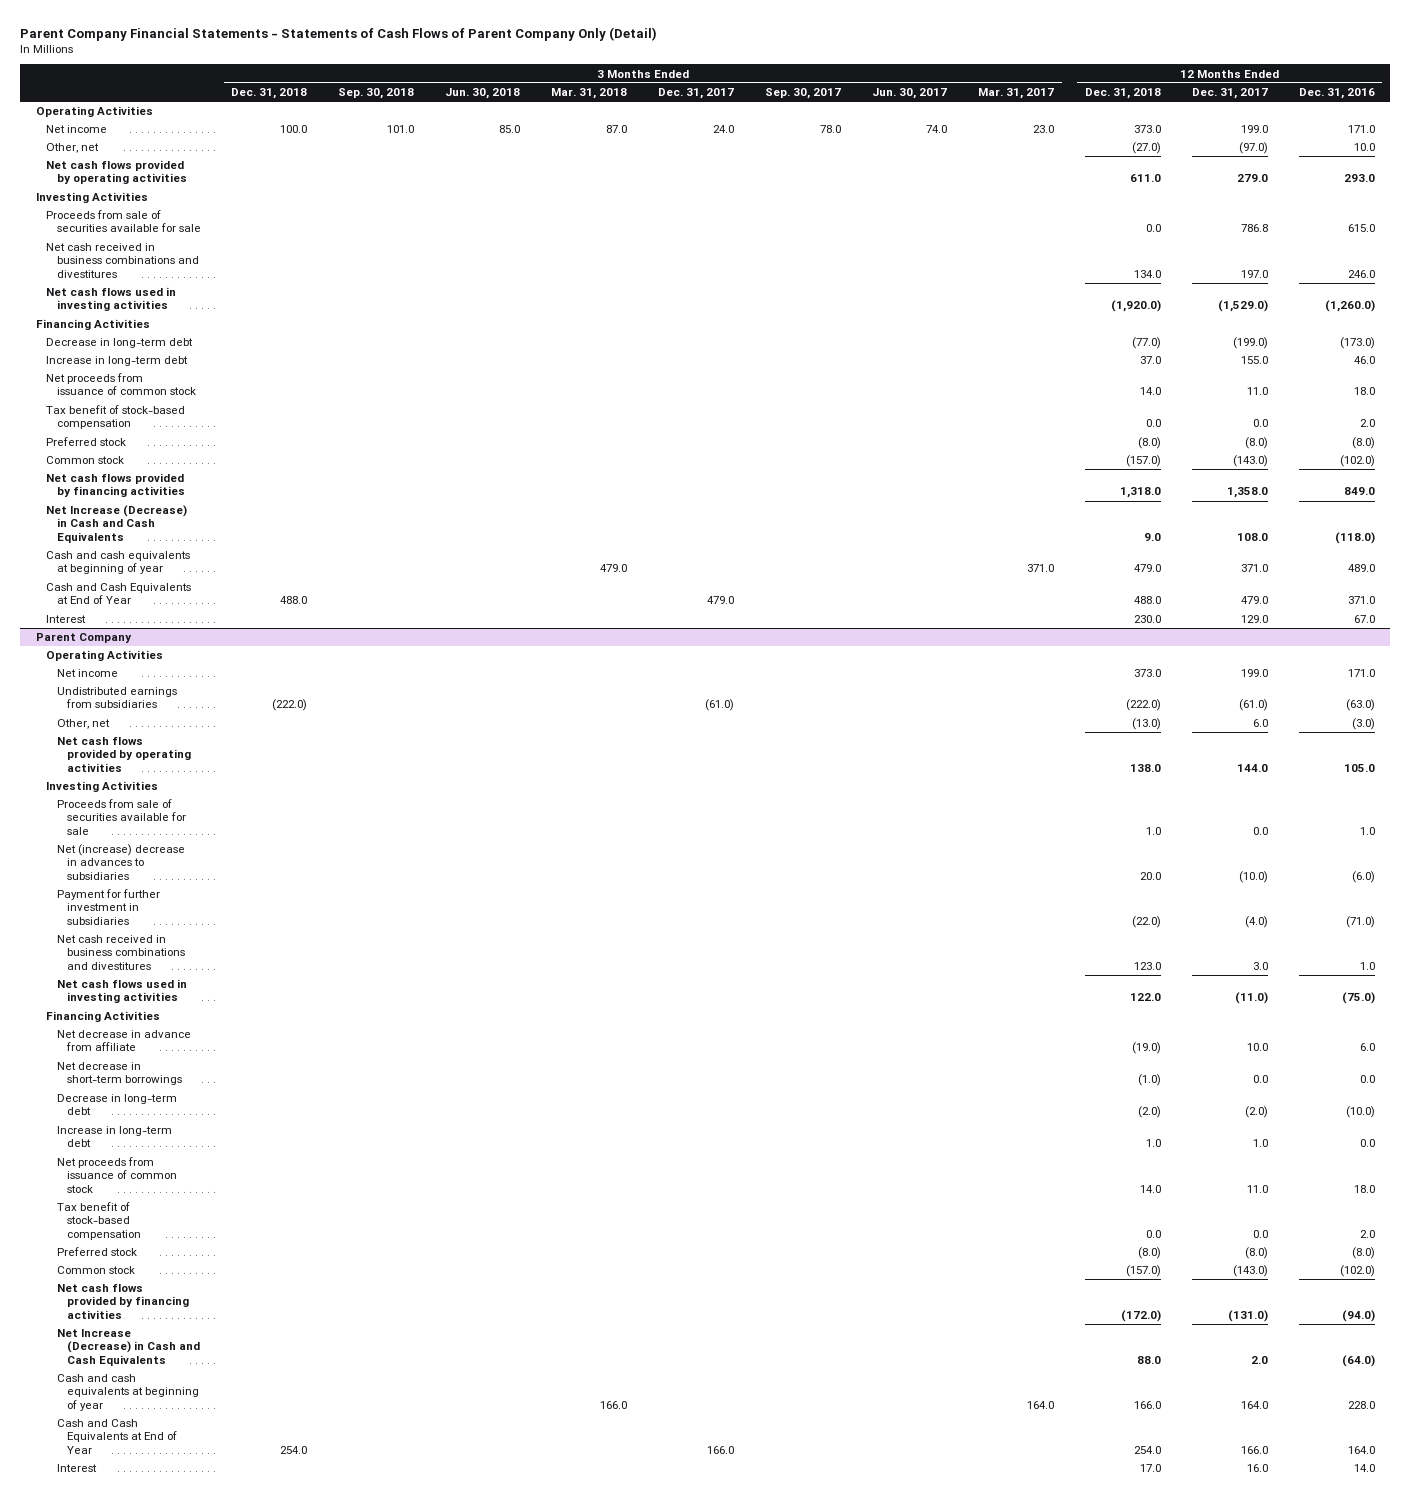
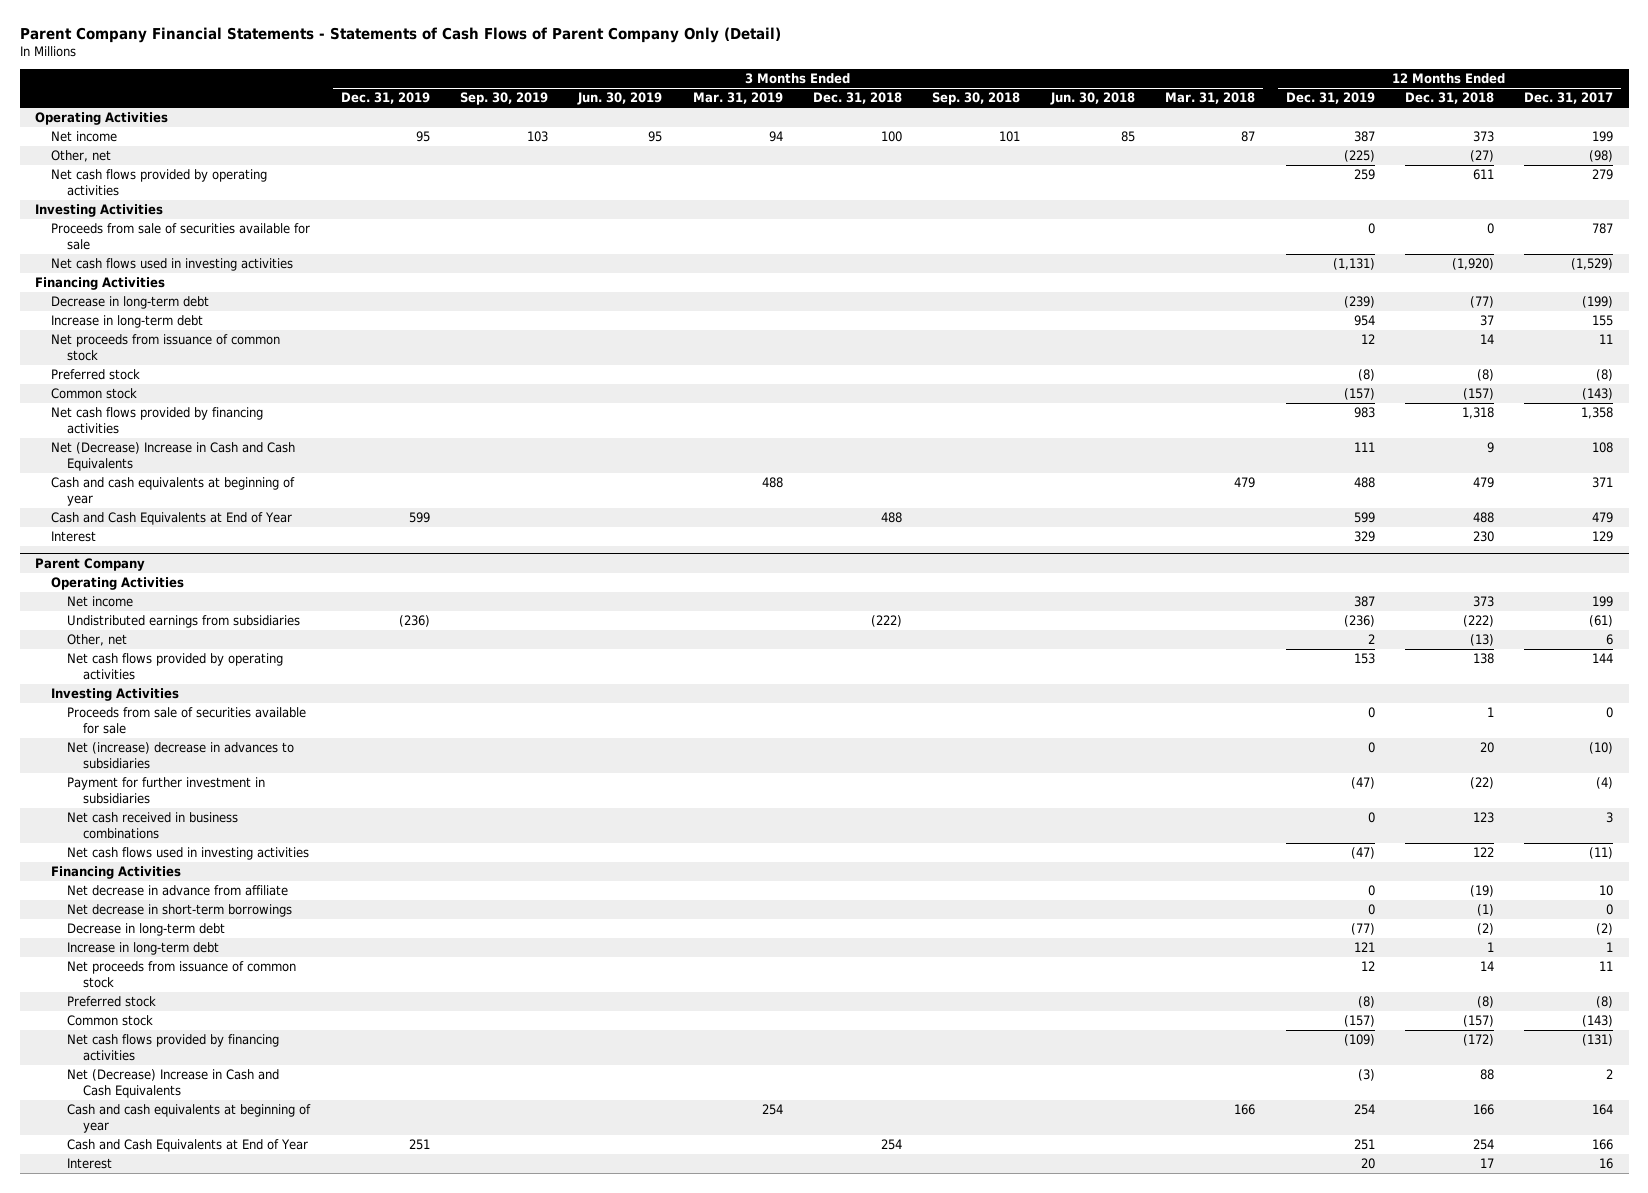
- | 3 Months Ended Dec. 31, 2018 | 3 Months Ended Sep. 30, 2018 | 3 Months Ended Jun. 30, 2018 | 3 Months Ended Mar. 31, 2018 | 3 Months Ended Dec. 31, 2017 | 3 Months Ended Sep. 30, 2017 | 3 Months Ended Jun. 30, 2017 | 3 Months Ended Mar. 31, 2017 | 12 Months Ended Dec. 31, 2018 | 12 Months Ended Dec. 31, 2017 | 12 Months Ended Dec. 31, 2016
+ | 3 Months Ended Dec. 31, 2019 | 3 Months Ended Sep. 30, 2019 | 3 Months Ended Jun. 30, 2019 | 3 Months Ended Mar. 31, 2019 | 3 Months Ended Dec. 31, 2018 | 3 Months Ended Sep. 30, 2018 | 3 Months Ended Jun. 30, 2018 | 3 Months Ended Mar. 31, 2018 | 12 Months Ended Dec. 31, 2019 | 12 Months Ended Dec. 31, 2018 | 12 Months Ended Dec. 31, 2017
- Net income | 100.0 | 101.0 | 85.0 | 87.0 | 24.0 | 78.0 | 74.0 | 23.0 | 373.0 | 199.0 | 171.0
- Other, net | | | | | | | | | (27.0) | (97.0) | 10.0
- Net cash flows provided by operating activities | | | | | | | | | 611.0 | 279.0 | 293.0
+ Net income | 95 | 103 | 95 | 94 | 100 | 101 | 85 | 87 | 387 | 373 | 199
+ Other, net | | | | | | | | | (225) | (27) | (98)
+ Net cash flows provided by operating activities | | | | | | | | | 259 | 611 | 279
- Proceeds from sale of securities available for sale | | | | | | | | | 0.0 | 786.8 | 615.0
- Net cash received in business combinations and divestitures | | | | | | | | | 134.0 | 197.0 | 246.0
- Net cash flows used in investing activities | | | | | | | | | (1,920.0) | (1,529.0) | (1,260.0)
+ Proceeds from sale of securities available for sale | | | | | | | | | 0 | 0 | 787
+ Net cash flows used in investing activities | | | | | | | | | (1,131) | (1,920) | (1,529)
- Decrease in long-term debt | | | | | | | | | (77.0) | (199.0) | (173.0)
- Increase in long-term debt | | | | | | | | | 37.0 | 155.0 | 46.0
- Net proceeds from issuance of common stock | | | | | | | | | 14.0 | 11.0 | 18.0
- Tax benefit of stock-based compensation | | | | | | | | | 0.0 | 0.0 | 2.0
- Preferred stock | | | | | | | | | (8.0) | (8.0) | (8.0)
- Common stock | | | | | | | | | (157.0) | (143.0) | (102.0)
- Net cash flows provided by financing activities | | | | | | | | | 1,318.0 | 1,358.0 | 849.0
- Net Increase (Decrease) in Cash and Cash Equivalents | | | | | | | | | 9.0 | 108.0 | (118.0)
- Cash and cash equivalents at beginning of year | | | | 479.0 | | | | 371.0 | 479.0 | 371.0 | 489.0
- Cash and Cash Equivalents at End of Year | 488.0 | | | | 479.0 | | | | 488.0 | 479.0 | 371.0
- Interest | | | | | | | | | 230.0 | 129.0 | 67.0
+ Decrease in long-term debt | | | | | | | | | (239) | (77) | (199)
+ Increase in long-term debt | | | | | | | | | 954 | 37 | 155
+ Net proceeds from issuance of common stock | | | | | | | | | 12 | 14 | 11
+ Preferred stock | | | | | | | | | (8) | (8) | (8)
+ Common stock | | | | | | | | | (157) | (157) | (143)
+ Net cash flows provided by financing activities | | | | | | | | | 983 | 1,318 | 1,358
+ Net (Decrease) Increase in Cash and Cash Equivalents | | | | | | | | | 111 | 9 | 108
+ Cash and cash equivalents at beginning of year | | | | 488 | | | | 479 | 488 | 479 | 371
+ Cash and Cash Equivalents at End of Year | 599 | | | | 488 | | | | 599 | 488 | 479
+ Interest | | | | | | | | | 329 | 230 | 129
@ Parent Company
- Net income | | | | | | | | | 373.0 | 199.0 | 171.0
- Undistributed earnings from subsidiaries | (222.0) | | | | (61.0) | | | | (222.0) | (61.0) | (63.0)
- Other, net | | | | | | | | | (13.0) | 6.0 | (3.0)
- Net cash flows provided by operating activities | | | | | | | | | 138.0 | 144.0 | 105.0
+ Net income | | | | | | | | | 387 | 373 | 199
+ Undistributed earnings from subsidiaries | (236) | | | | (222) | | | | (236) | (222) | (61)
+ Other, net | | | | | | | | | 2 | (13) | 6
+ Net cash flows provided by operating activities | | | | | | | | | 153 | 138 | 144
- Proceeds from sale of securities available for sale | | | | | | | | | 1.0 | 0.0 | 1.0
- Net (increase) decrease in advances to subsidiaries | | | | | | | | | 20.0 | (10.0) | (6.0)
- Payment for further investment in subsidiaries | | | | | | | | | (22.0) | (4.0) | (71.0)
- Net cash received in business combinations and divestitures | | | | | | | | | 123.0 | 3.0 | 1.0
- Net cash flows used in investing activities | | | | | | | | | 122.0 | (11.0) | (75.0)
+ Proceeds from sale of securities available for sale | | | | | | | | | 0 | 1 | 0
+ Net (increase) decrease in advances to subsidiaries | | | | | | | | | 0 | 20 | (10)
+ Payment for further investment in subsidiaries | | | | | | | | | (47) | (22) | (4)
+ Net cash received in business combinations | | | | | | | | | 0 | 123 | 3
+ Net cash flows used in investing activities | | | | | | | | | (47) | 122 | (11)
- Net decrease in advance from affiliate | | | | | | | | | (19.0) | 10.0 | 6.0
- Net decrease in short-term borrowings | | | | | | | | | (1.0) | 0.0 | 0.0
- Decrease in long-term debt | | | | | | | | | (2.0) | (2.0) | (10.0)
- Increase in long-term debt | | | | | | | | | 1.0 | 1.0 | 0.0
- Net proceeds from issuance of common stock | | | | | | | | | 14.0 | 11.0 | 18.0
- Tax benefit of stock-based compensation | | | | | | | | | 0.0 | 0.0 | 2.0
- Preferred stock | | | | | | | | | (8.0) | (8.0) | (8.0)
- Common stock | | | | | | | | | (157.0) | (143.0) | (102.0)
- Net cash flows provided by financing activities | | | | | | | | | (172.0) | (131.0) | (94.0)
- Net Increase (Decrease) in Cash and Cash Equivalents | | | | | | | | | 88.0 | 2.0 | (64.0)
- Cash and cash equivalents at beginning of year | | | | 166.0 | | | | 164.0 | 166.0 | 164.0 | 228.0
- Cash and Cash Equivalents at End of Year | 254.0 | | | | 166.0 | | | | 254.0 | 166.0 | 164.0
- Interest | | | | | | | | | 17.0 | 16.0 | 14.0
+ Net decrease in advance from affiliate | | | | | | | | | 0 | (19) | 10
+ Net decrease in short-term borrowings | | | | | | | | | 0 | (1) | 0
+ Decrease in long-term debt | | | | | | | | | (77) | (2) | (2)
+ Increase in long-term debt | | | | | | | | | 121 | 1 | 1
+ Net proceeds from issuance of common stock | | | | | | | | | 12 | 14 | 11
+ Preferred stock | | | | | | | | | (8) | (8) | (8)
+ Common stock | | | | | | | | | (157) | (157) | (143)
+ Net cash flows provided by financing activities | | | | | | | | | (109) | (172) | (131)
+ Net (Decrease) Increase in Cash and Cash Equivalents | | | | | | | | | (3) | 88 | 2
+ Cash and cash equivalents at beginning of year | | | | 254 | | | | 166 | 254 | 166 | 164
+ Cash and Cash Equivalents at End of Year | 251 | | | | 254 | | | | 251 | 254 | 166
+ Interest | | | | | | | | | 20 | 17 | 16

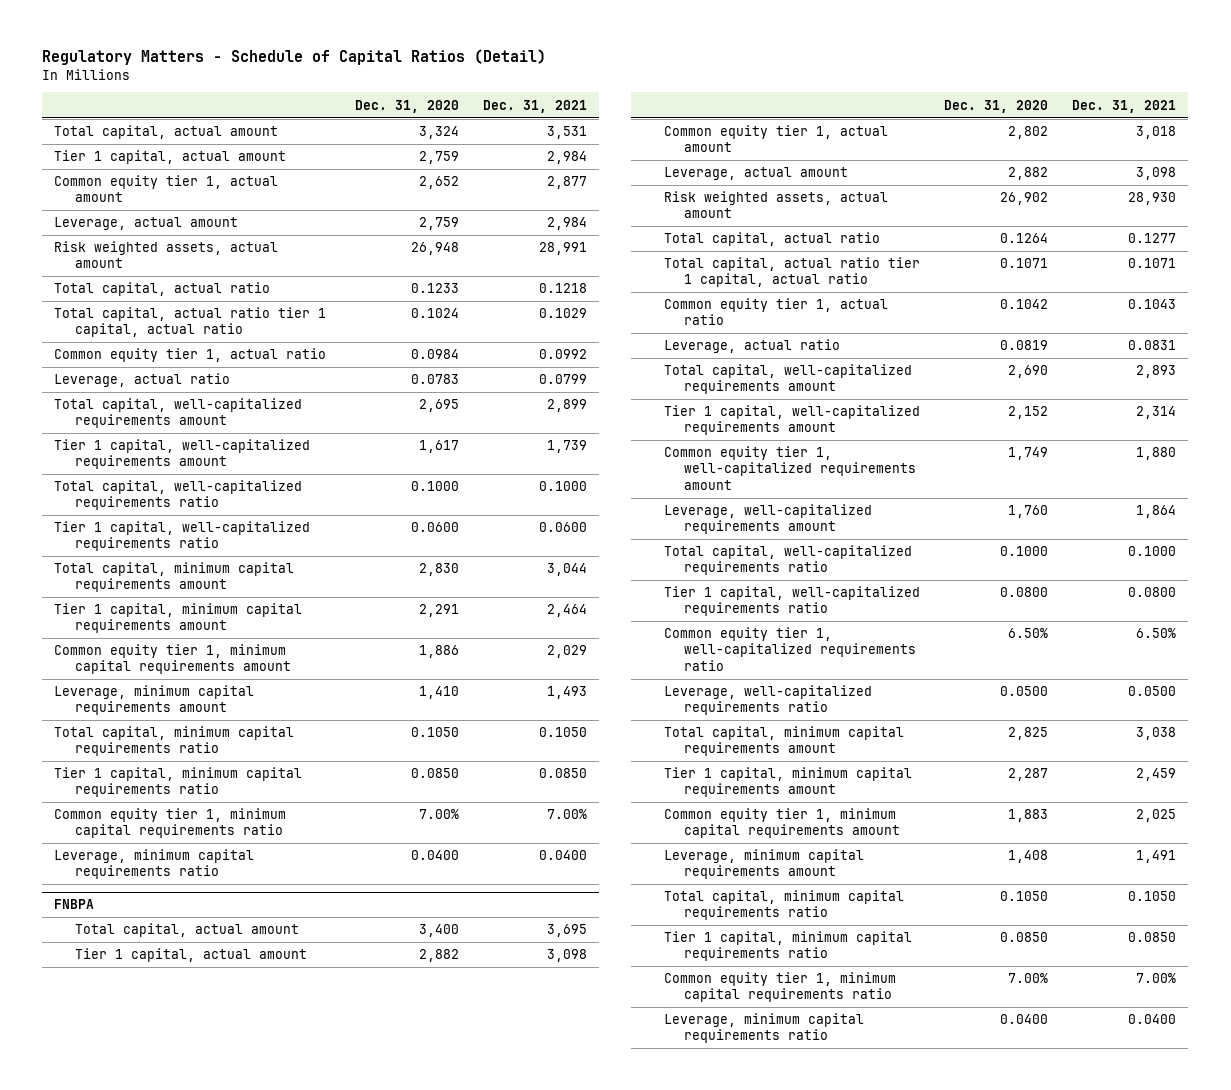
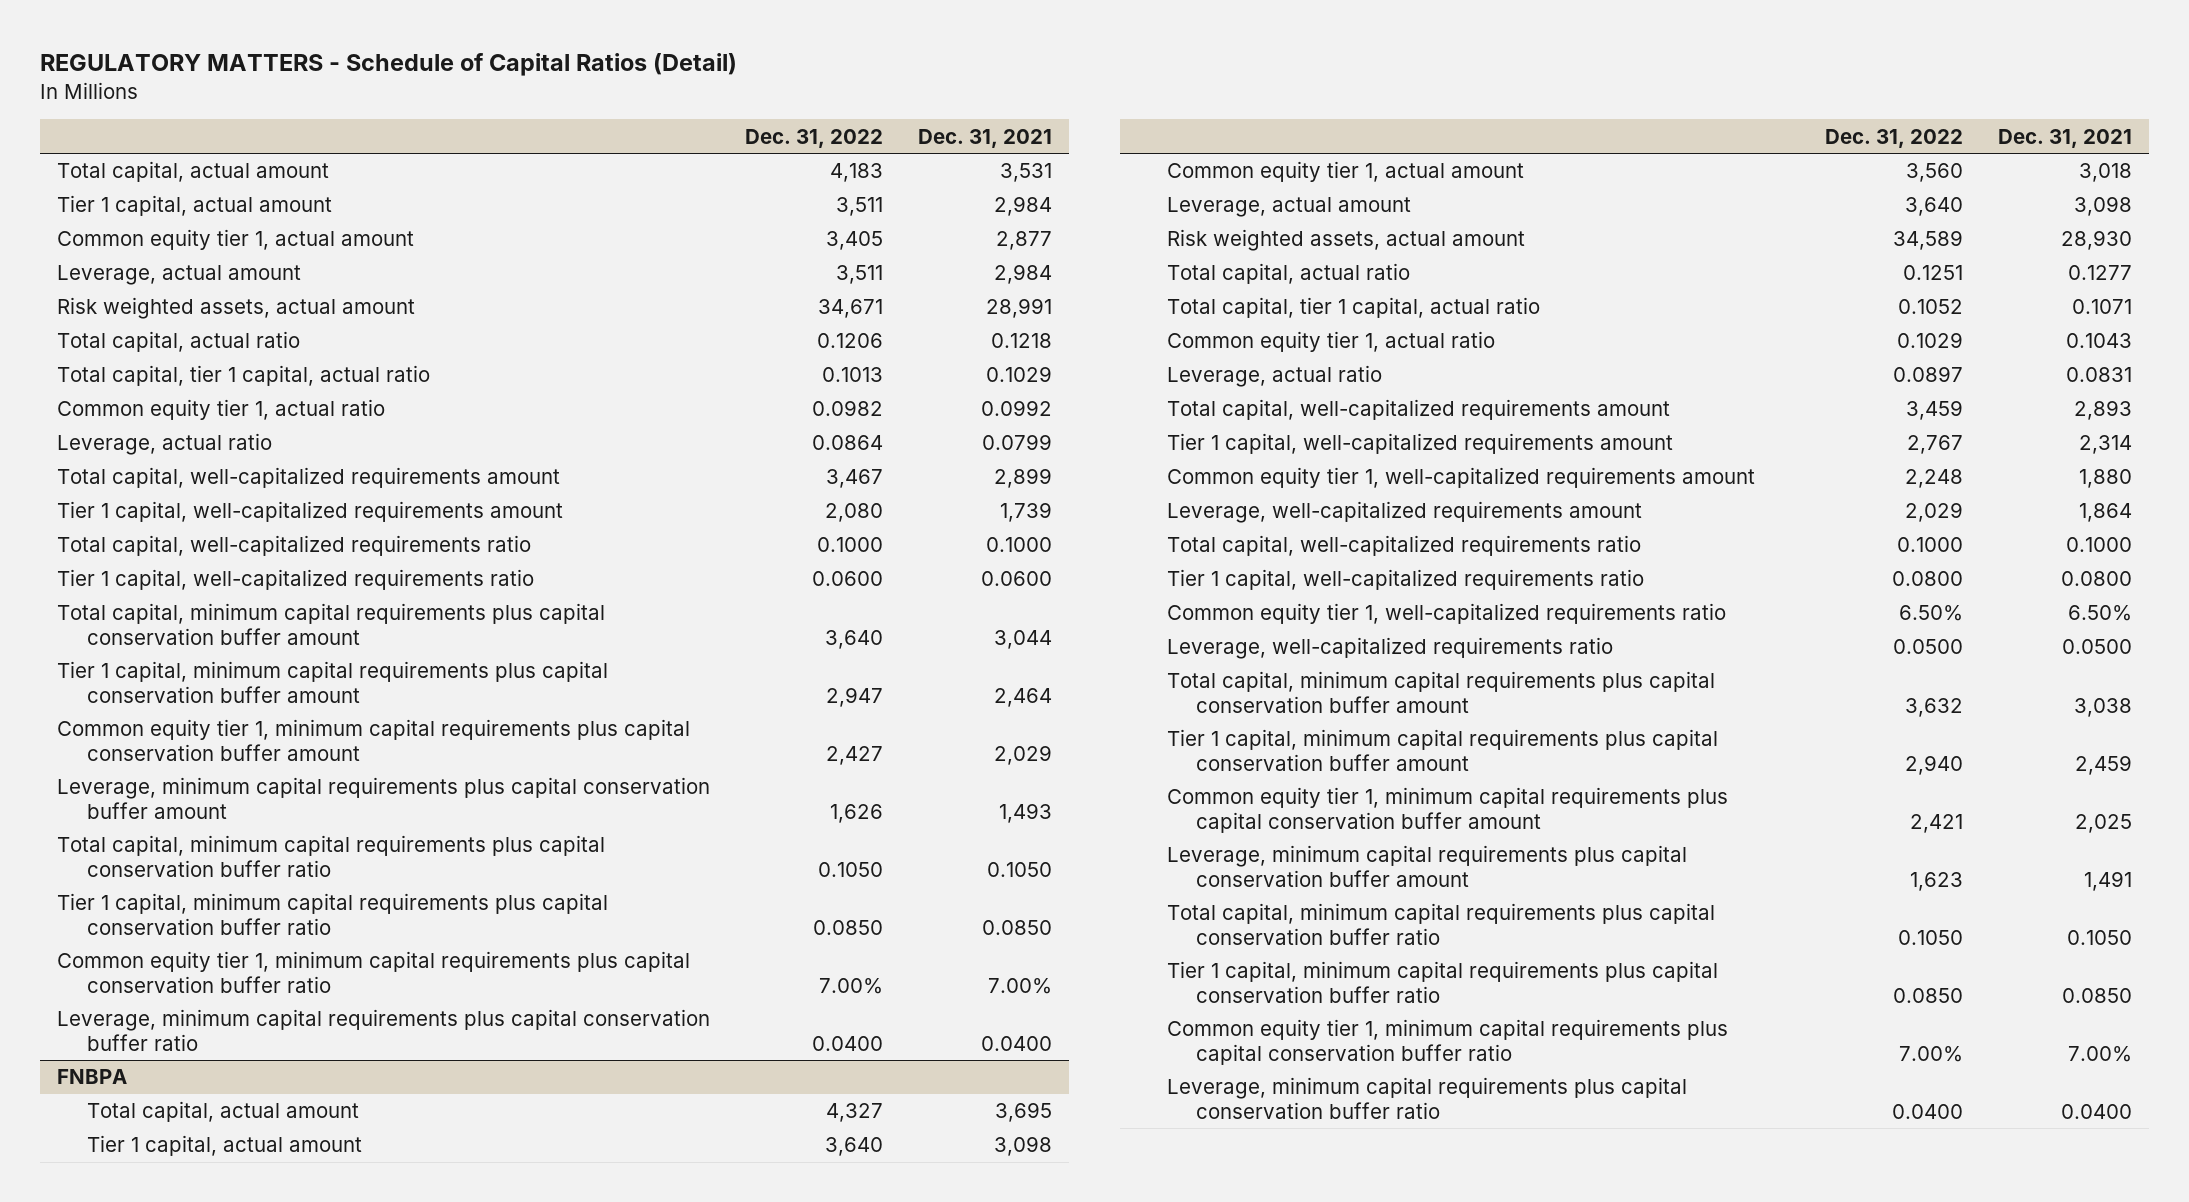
- Regulatory Matters - Schedule of Capital Ratios (Detail)
+ REGULATORY MATTERS - Schedule of Capital Ratios (Detail)
- | Dec. 31, 2020 | Dec. 31, 2021
+ | Dec. 31, 2022 | Dec. 31, 2021
- Total capital, actual ratio tier 1 capital, actual ratio | 0.1024 | 0.1029
+ Total capital, tier 1 capital, actual ratio | 0.1013 | 0.1029
- Total capital, minimum capital requirements amount | 2,830 | 3,044
- Tier 1 capital, minimum capital requirements amount | 2,291 | 2,464
- Common equity tier 1, minimum capital requirements amount | 1,886 | 2,029
- Leverage, minimum capital requirements amount | 1,410 | 1,493
- Total capital, minimum capital requirements ratio | 0.1050 | 0.1050
- Tier 1 capital, minimum capital requirements ratio | 0.0850 | 0.0850
- Common equity tier 1, minimum capital requirements ratio | 7.00% | 7.00%
- Leverage, minimum capital requirements ratio | 0.0400 | 0.0400
+ Total capital, minimum capital requirements plus capital conservation buffer amount | 3,640 | 3,044
+ Tier 1 capital, minimum capital requirements plus capital conservation buffer amount | 2,947 | 2,464
+ Common equity tier 1, minimum capital requirements plus capital conservation buffer amount | 2,427 | 2,029
+ Leverage, minimum capital requirements plus capital conservation buffer amount | 1,626 | 1,493
+ Total capital, minimum capital requirements plus capital conservation buffer ratio | 0.1050 | 0.1050
+ Tier 1 capital, minimum capital requirements plus capital conservation buffer ratio | 0.0850 | 0.0850
+ Common equity tier 1, minimum capital requirements plus capital conservation buffer ratio | 7.00% | 7.00%
+ Leverage, minimum capital requirements plus capital conservation buffer ratio | 0.0400 | 0.0400
@ FNBPA
- Total capital, actual ratio tier 1 capital, actual ratio | 0.1071 | 0.1071
+ Total capital, tier 1 capital, actual ratio | 0.1052 | 0.1071
- Total capital, minimum capital requirements amount | 2,825 | 3,038
- Tier 1 capital, minimum capital requirements amount | 2,287 | 2,459
- Common equity tier 1, minimum capital requirements amount | 1,883 | 2,025
- Leverage, minimum capital requirements amount | 1,408 | 1,491
- Total capital, minimum capital requirements ratio | 0.1050 | 0.1050
- Tier 1 capital, minimum capital requirements ratio | 0.0850 | 0.0850
- Common equity tier 1, minimum capital requirements ratio | 7.00% | 7.00%
- Leverage, minimum capital requirements ratio | 0.0400 | 0.0400
+ Total capital, minimum capital requirements plus capital conservation buffer amount | 3,632 | 3,038
+ Tier 1 capital, minimum capital requirements plus capital conservation buffer amount | 2,940 | 2,459
+ Common equity tier 1, minimum capital requirements plus capital conservation buffer amount | 2,421 | 2,025
+ Leverage, minimum capital requirements plus capital conservation buffer amount | 1,623 | 1,491
+ Total capital, minimum capital requirements plus capital conservation buffer ratio | 0.1050 | 0.1050
+ Tier 1 capital, minimum capital requirements plus capital conservation buffer ratio | 0.0850 | 0.0850
+ Common equity tier 1, minimum capital requirements plus capital conservation buffer ratio | 7.00% | 7.00%
+ Leverage, minimum capital requirements plus capital conservation buffer ratio | 0.0400 | 0.0400

